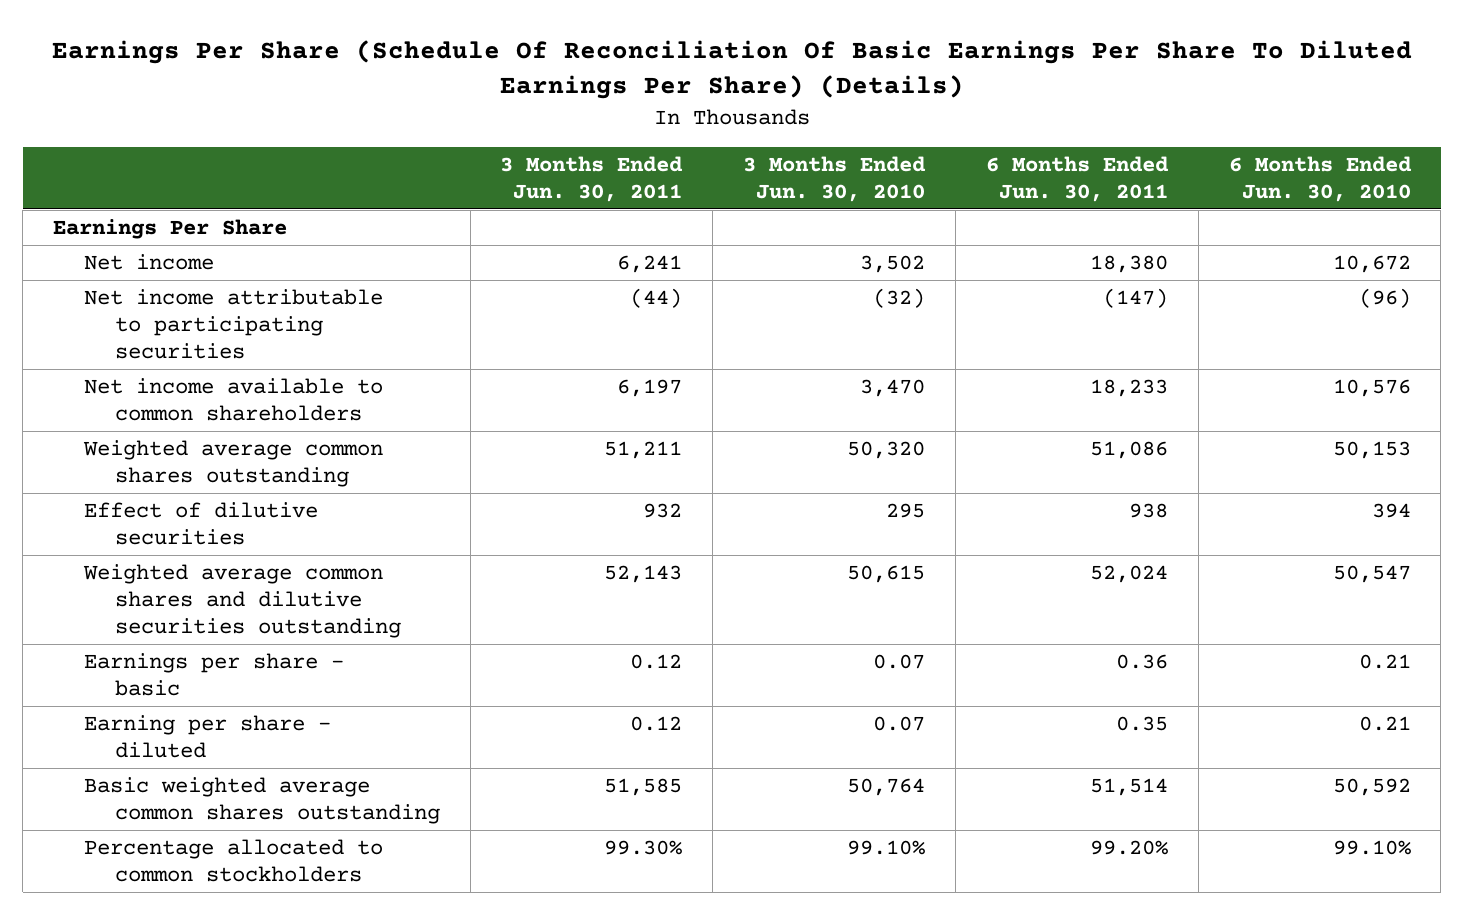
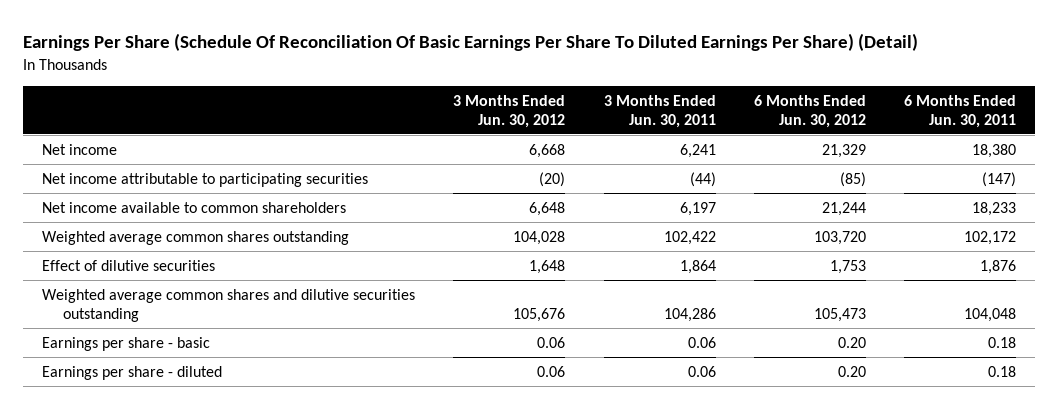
- Earnings Per Share (Schedule Of Reconciliation Of Basic Earnings Per Share To Diluted Earnings Per Share) (Details)
+ Earnings Per Share (Schedule Of Reconciliation Of Basic Earnings Per Share To Diluted Earnings Per Share) (Detail)
- | 3 Months Ended Jun. 30, 2011 | 3 Months Ended Jun. 30, 2010 | 6 Months Ended Jun. 30, 2011 | 6 Months Ended Jun. 30, 2010
+ | 3 Months Ended Jun. 30, 2012 | 3 Months Ended Jun. 30, 2011 | 6 Months Ended Jun. 30, 2012 | 6 Months Ended Jun. 30, 2011
- Earnings Per Share
- Weighted average common shares outstanding | 51,211 | 50,320 | 51,086 | 50,153
- Effect of dilutive securities | 932 | 295 | 938 | 394
- Weighted average common shares and dilutive securities outstanding | 52,143 | 50,615 | 52,024 | 50,547
- Earnings per share - basic | 0.12 | 0.07 | 0.36 | 0.21
- Earning per share - diluted | 0.12 | 0.07 | 0.35 | 0.21
- Basic weighted average common shares outstanding | 51,585 | 50,764 | 51,514 | 50,592
- Percentage allocated to common stockholders | 99.30% | 99.10% | 99.20% | 99.10%
+ Weighted average common shares outstanding | 104,028 | 102,422 | 103,720 | 102,172
+ Effect of dilutive securities | 1,648 | 1,864 | 1,753 | 1,876
+ Weighted average common shares and dilutive securities outstanding | 105,676 | 104,286 | 105,473 | 104,048
+ Earnings per share - basic | 0.06 | 0.06 | 0.20 | 0.18
+ Earnings per share - diluted | 0.06 | 0.06 | 0.20 | 0.18

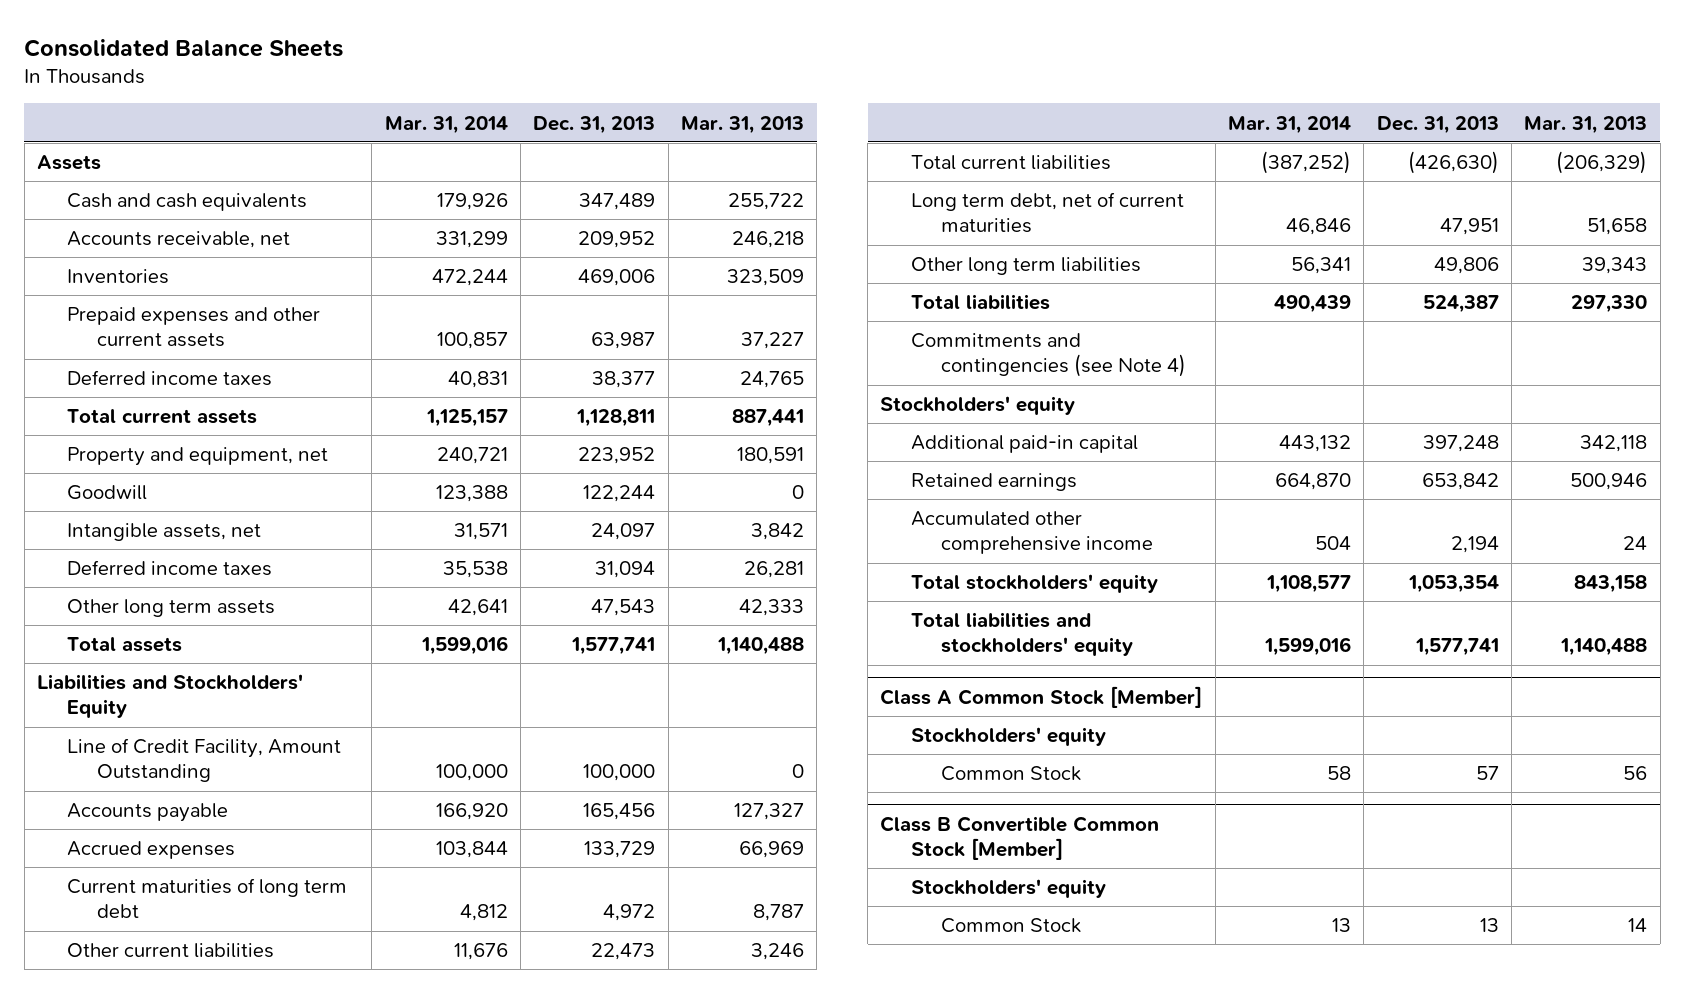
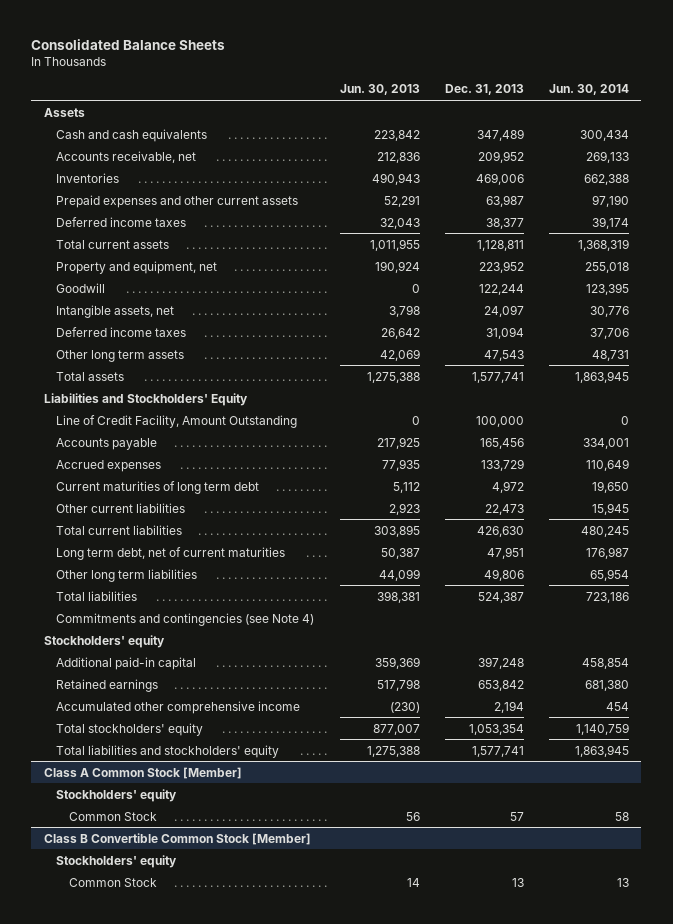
- | Mar. 31, 2014 | Dec. 31, 2013 | Mar. 31, 2013
+ | Jun. 30, 2013 | Dec. 31, 2013 | Jun. 30, 2014
- Total current liabilities | (387,252) | (426,630) | (206,329)
+ Total current liabilities | 303,895 | 426,630 | 480,245

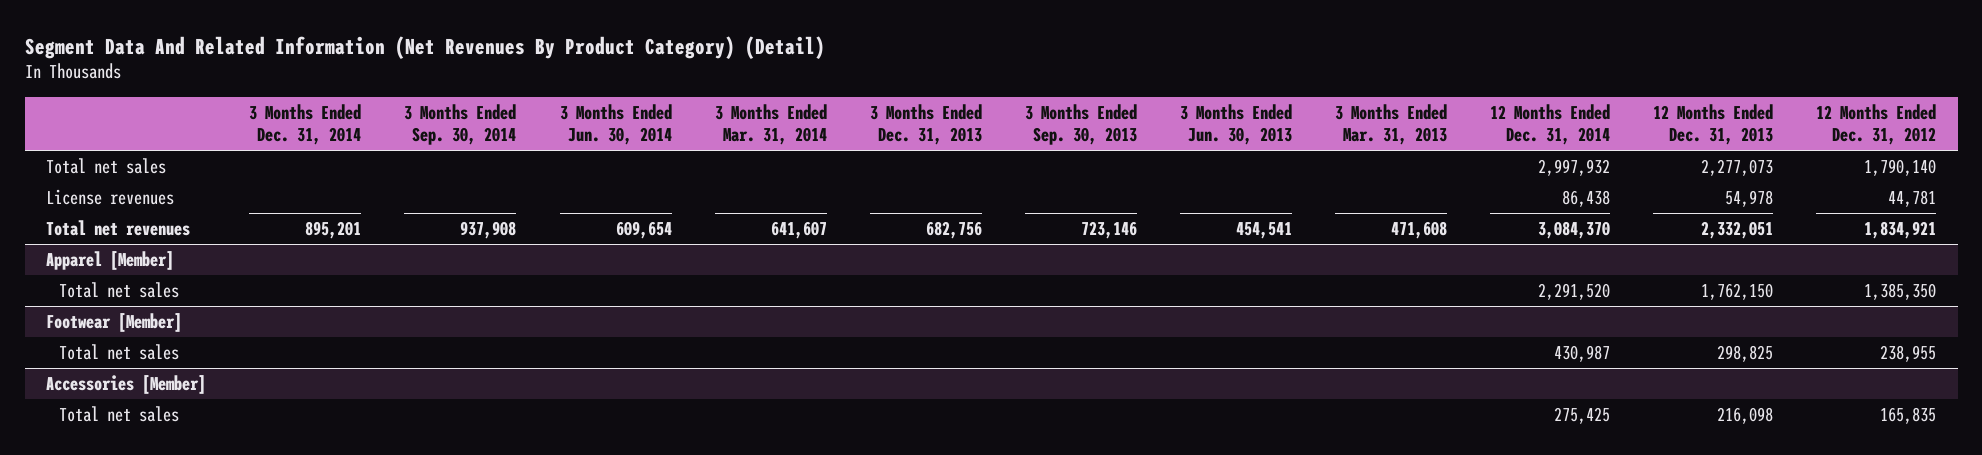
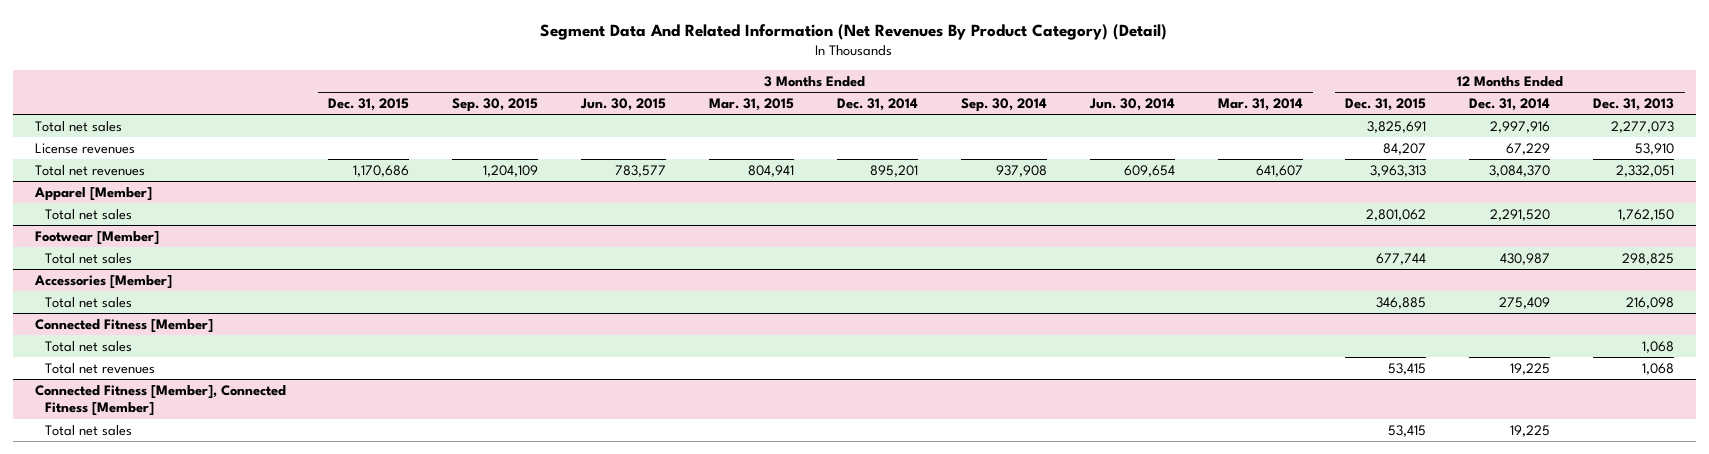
- | 3 Months Ended Dec. 31, 2014 | 3 Months Ended Sep. 30, 2014 | 3 Months Ended Jun. 30, 2014 | 3 Months Ended Mar. 31, 2014 | 3 Months Ended Dec. 31, 2013 | 3 Months Ended Sep. 30, 2013 | 3 Months Ended Jun. 30, 2013 | 3 Months Ended Mar. 31, 2013 | 12 Months Ended Dec. 31, 2014 | 12 Months Ended Dec. 31, 2013 | 12 Months Ended Dec. 31, 2012
+ | 3 Months Ended Dec. 31, 2015 | 3 Months Ended Sep. 30, 2015 | 3 Months Ended Jun. 30, 2015 | 3 Months Ended Mar. 31, 2015 | 3 Months Ended Dec. 31, 2014 | 3 Months Ended Sep. 30, 2014 | 3 Months Ended Jun. 30, 2014 | 3 Months Ended Mar. 31, 2014 | 12 Months Ended Dec. 31, 2015 | 12 Months Ended Dec. 31, 2014 | 12 Months Ended Dec. 31, 2013
- Total net sales | | | | | | | | | 2,997,932 | 2,277,073 | 1,790,140
- License revenues | | | | | | | | | 86,438 | 54,978 | 44,781
+ Total net sales | | | | | | | | | 3,825,691 | 2,997,916 | 2,277,073
+ License revenues | | | | | | | | | 84,207 | 67,229 | 53,910
@ Accessories [Member]
- Total net sales | | | | | | | | | 275,425 | 216,098 | 165,835
+ Total net sales | | | | | | | | | 346,885 | 275,409 | 216,098
+ Connected Fitness [Member]
+ Total net sales | | | | | | | | | | | 1,068
+ Total net revenues | | | | | | | | | 53,415 | 19,225 | 1,068
+ Connected Fitness [Member], Connected Fitness [Member]
+ Total net sales | | | | | | | | | 53,415 | 19,225 |

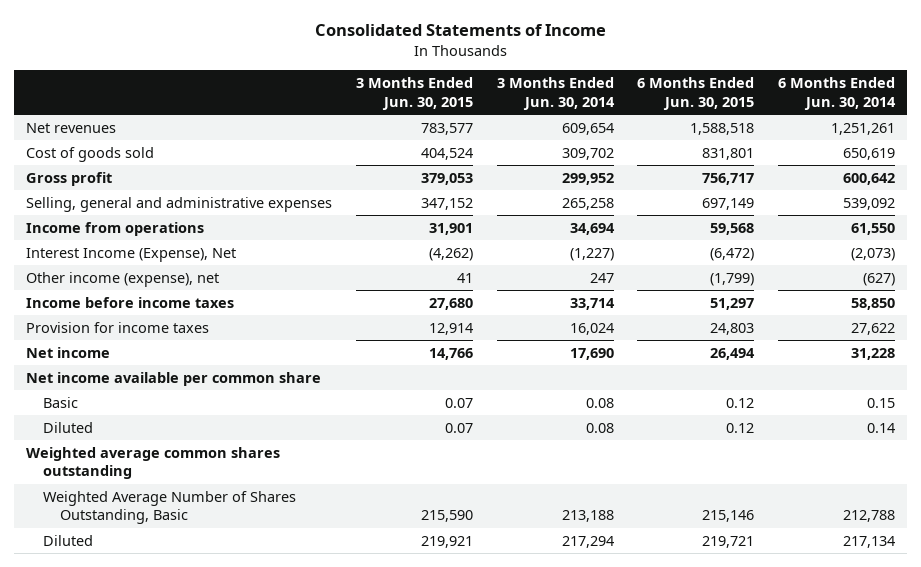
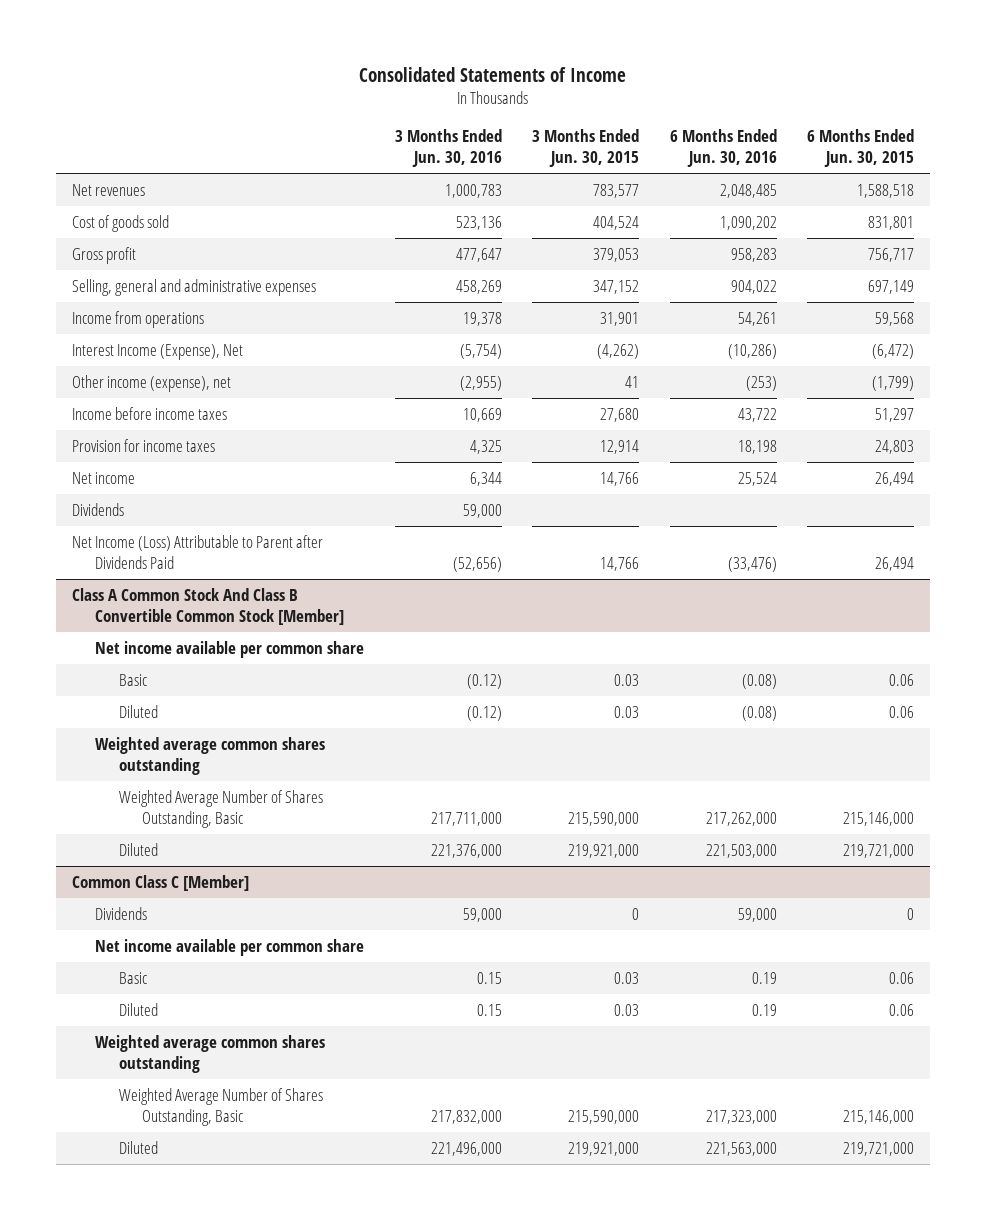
- | 3 Months Ended Jun. 30, 2015 | 3 Months Ended Jun. 30, 2014 | 6 Months Ended Jun. 30, 2015 | 6 Months Ended Jun. 30, 2014
+ | 3 Months Ended Jun. 30, 2016 | 3 Months Ended Jun. 30, 2015 | 6 Months Ended Jun. 30, 2016 | 6 Months Ended Jun. 30, 2015
+ Dividends | 59,000 | | |
+ Net Income (Loss) Attributable to Parent after Dividends Paid | (52,656) | 14,766 | (33,476) | 26,494
+ Class A Common Stock And Class B Convertible Common Stock [Member]
- Basic | 0.07 | 0.08 | 0.12 | 0.15
- Diluted | 0.07 | 0.08 | 0.12 | 0.14
+ Basic | (0.12) | 0.03 | (0.08) | 0.06
+ Diluted | (0.12) | 0.03 | (0.08) | 0.06
- Weighted Average Number of Shares Outstanding, Basic | 215,590 | 213,188 | 215,146 | 212,788
- Diluted | 219,921 | 217,294 | 219,721 | 217,134
+ Weighted Average Number of Shares Outstanding, Basic | 217,711,000 | 215,590,000 | 217,262,000 | 215,146,000
+ Diluted | 221,376,000 | 219,921,000 | 221,503,000 | 219,721,000
+ Common Class C [Member]
+ Dividends | 59,000 | 0 | 59,000 | 0
+ Net income available per common share
+ Basic | 0.15 | 0.03 | 0.19 | 0.06
+ Diluted | 0.15 | 0.03 | 0.19 | 0.06
+ Weighted average common shares outstanding
+ Weighted Average Number of Shares Outstanding, Basic | 217,832,000 | 215,590,000 | 217,323,000 | 215,146,000
+ Diluted | 221,496,000 | 219,921,000 | 221,563,000 | 219,721,000

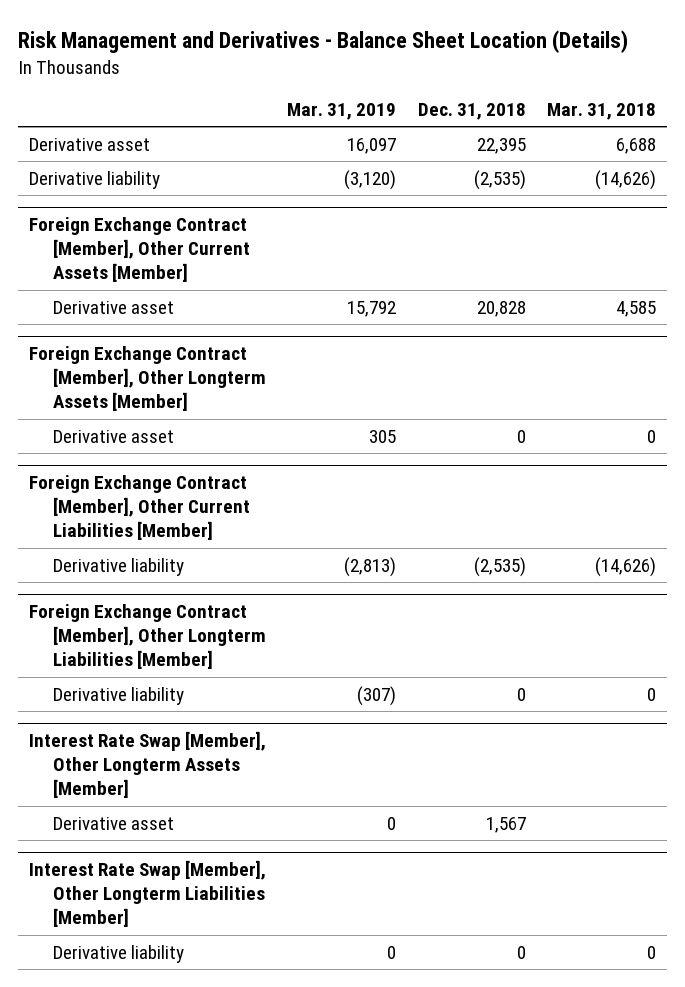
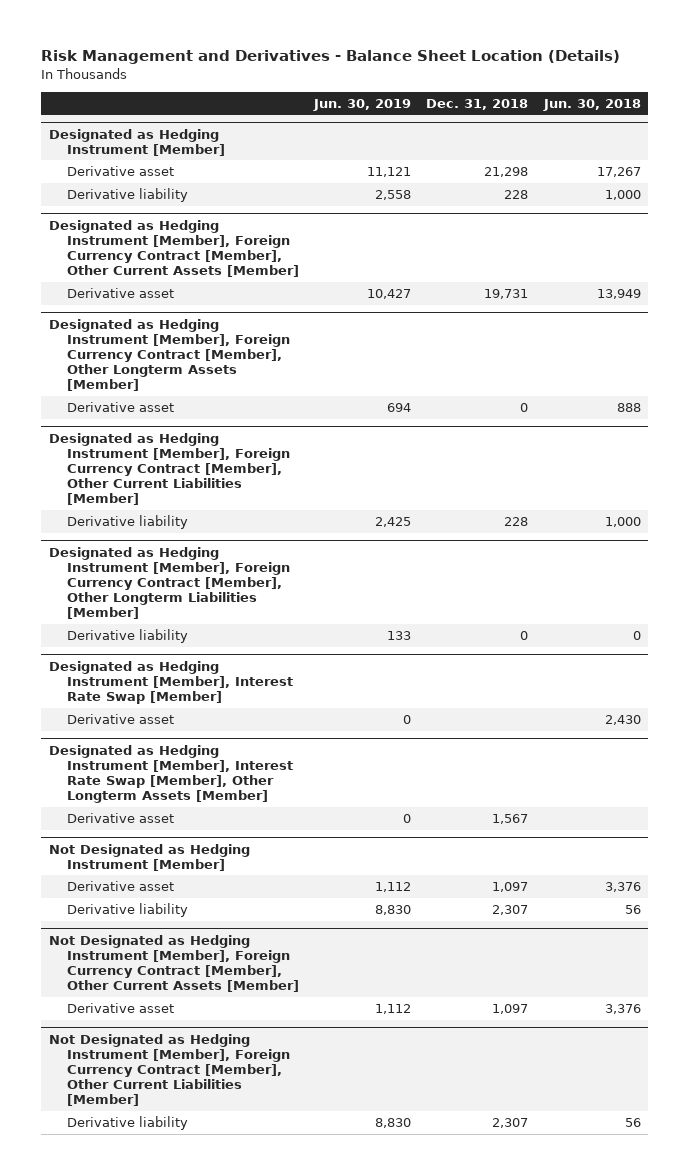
- | Mar. 31, 2019 | Dec. 31, 2018 | Mar. 31, 2018
+ | Jun. 30, 2019 | Dec. 31, 2018 | Jun. 30, 2018
- Derivative asset | 16,097 | 22,395 | 6,688
- Derivative liability | (3,120) | (2,535) | (14,626)
- Foreign Exchange Contract [Member], Other Current Assets [Member]
- Derivative asset | 15,792 | 20,828 | 4,585
- Foreign Exchange Contract [Member], Other Longterm Assets [Member]
+ Designated as Hedging Instrument [Member]
+ Derivative asset | 11,121 | 21,298 | 17,267
+ Derivative liability | 2,558 | 228 | 1,000
+ Designated as Hedging Instrument [Member], Foreign Currency Contract [Member], Other Current Assets [Member]
+ Derivative asset | 10,427 | 19,731 | 13,949
+ Designated as Hedging Instrument [Member], Foreign Currency Contract [Member], Other Longterm Assets [Member]
- Foreign Exchange Contract [Member], Other Current Liabilities [Member]
- Derivative liability | (2,813) | (2,535) | (14,626)
- Foreign Exchange Contract [Member], Other Longterm Liabilities [Member]
+ Designated as Hedging Instrument [Member], Foreign Currency Contract [Member], Other Current Liabilities [Member]
+ Derivative liability | 2,425 | 228 | 1,000
+ Designated as Hedging Instrument [Member], Foreign Currency Contract [Member], Other Longterm Liabilities [Member]
- Interest Rate Swap [Member], Other Longterm Assets [Member]
+ Designated as Hedging Instrument [Member], Interest Rate Swap [Member]
+ Derivative asset | 0 | | 2,430
+ Designated as Hedging Instrument [Member], Interest Rate Swap [Member], Other Longterm Assets [Member]
- Interest Rate Swap [Member], Other Longterm Liabilities [Member]
- Derivative liability | 0 | 0 | 0
+ Not Designated as Hedging Instrument [Member]
+ Derivative asset | 1,112 | 1,097 | 3,376
+ Derivative liability | 8,830 | 2,307 | 56
+ Not Designated as Hedging Instrument [Member], Foreign Currency Contract [Member], Other Current Assets [Member]
+ Derivative asset | 1,112 | 1,097 | 3,376
+ Not Designated as Hedging Instrument [Member], Foreign Currency Contract [Member], Other Current Liabilities [Member]
+ Derivative liability | 8,830 | 2,307 | 56

